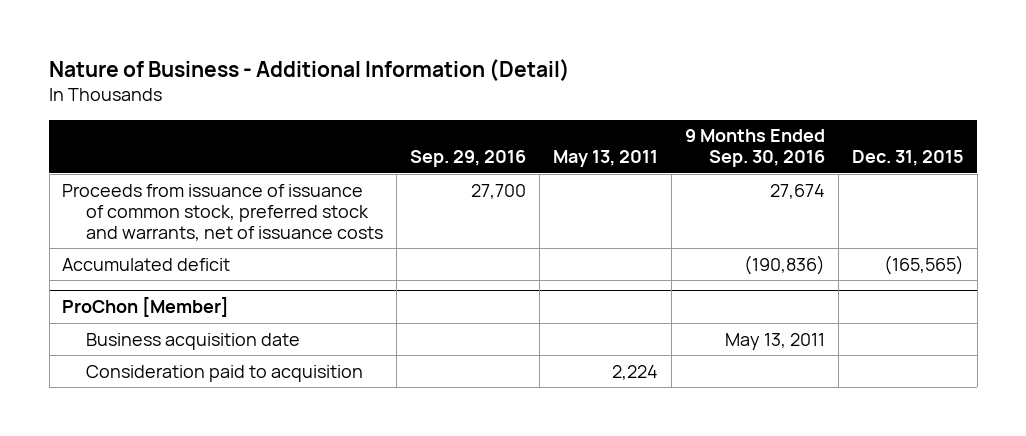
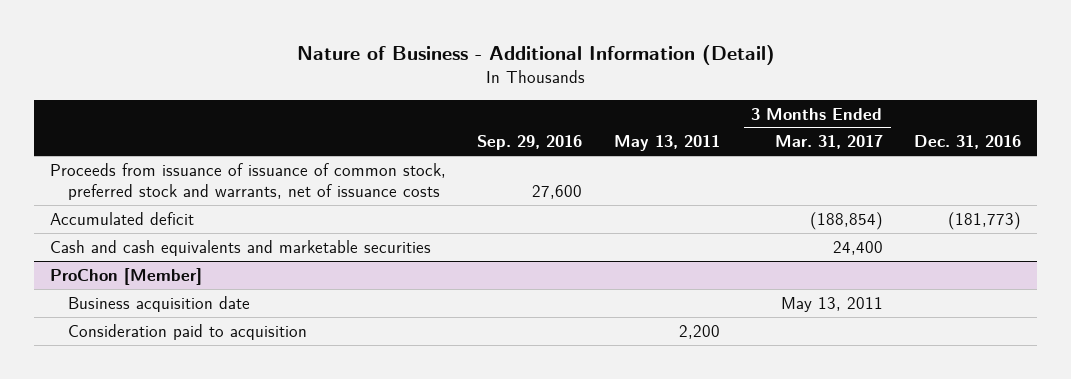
- | Sep. 29, 2016 | May 13, 2011 | 9 Months Ended Sep. 30, 2016 | Dec. 31, 2015
+ | Sep. 29, 2016 | May 13, 2011 | 3 Months Ended Mar. 31, 2017 | Dec. 31, 2016
- Proceeds from issuance of issuance of common stock, preferred stock and warrants, net of issuance costs | 27,700 | | 27,674 |
+ Proceeds from issuance of issuance of common stock, preferred stock and warrants, net of issuance costs | 27,600 | | |
+ Cash and cash equivalents and marketable securities | | | 24,400 |
@ ProChon [Member]
- Consideration paid to acquisition | | 2,224 | |
+ Consideration paid to acquisition | | 2,200 | |

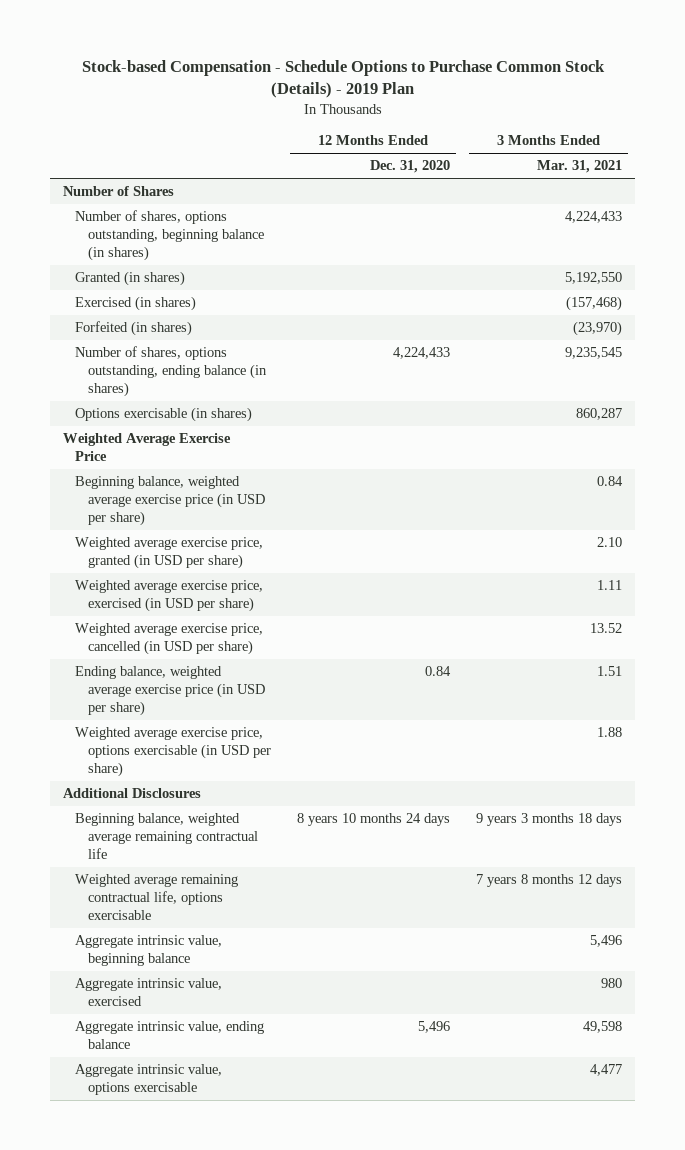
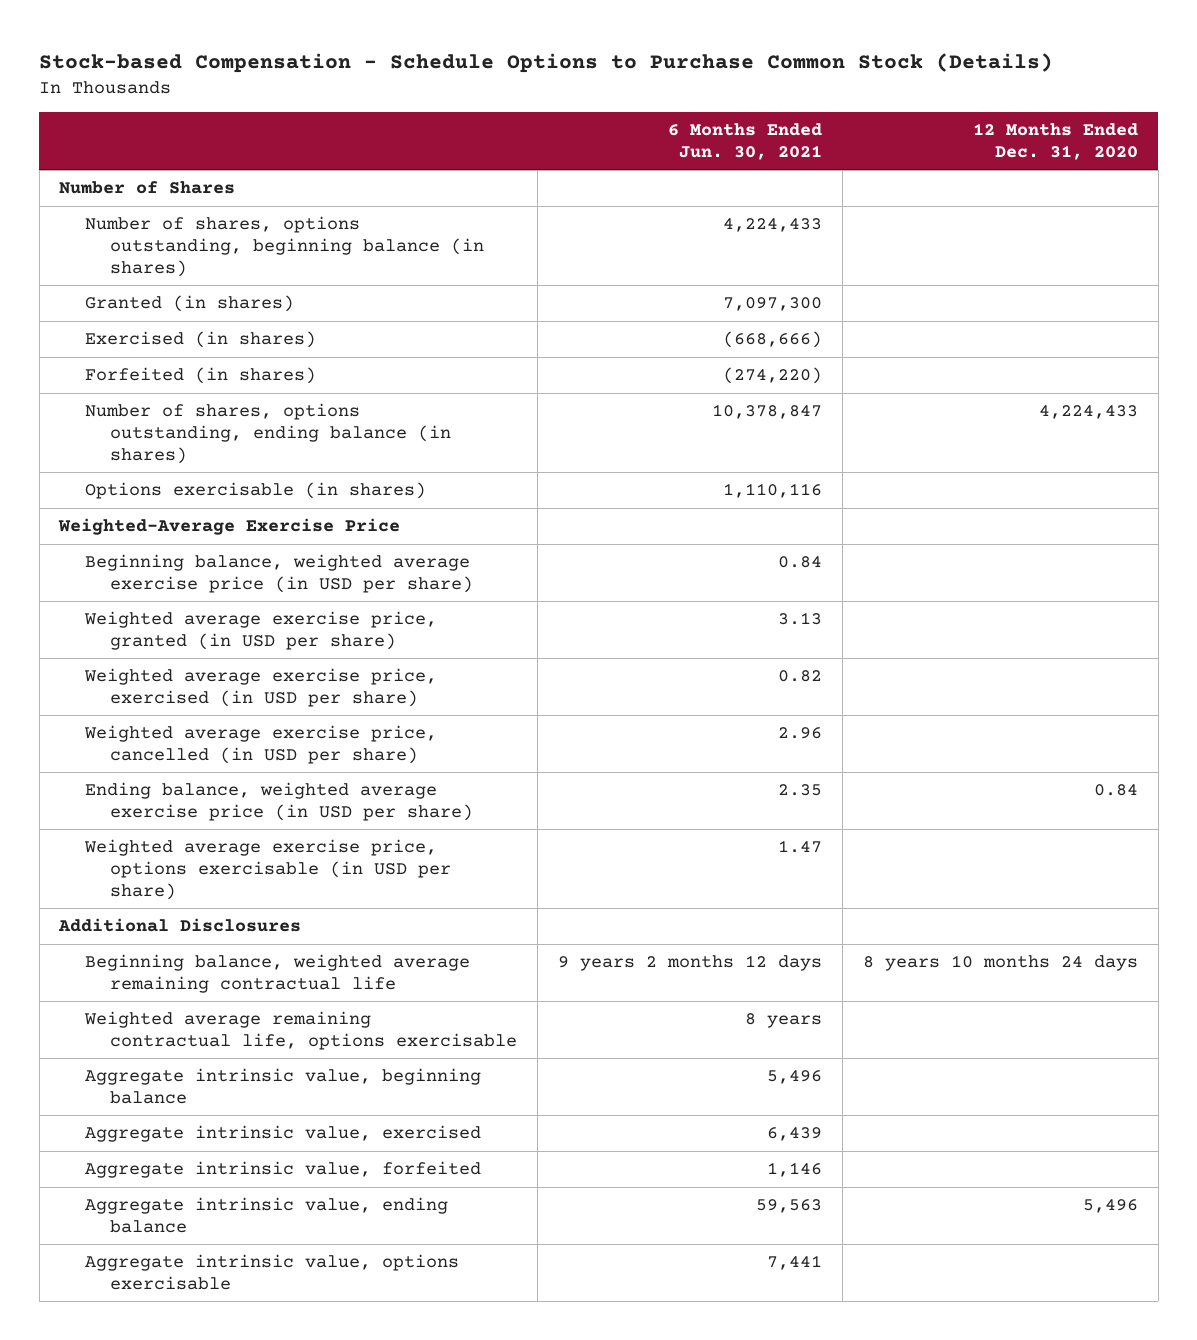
- Stock-based Compensation - Schedule Options to Purchase Common Stock (Details) - 2019 Plan
+ Stock-based Compensation - Schedule Options to Purchase Common Stock (Details)
- | 12 Months Ended Dec. 31, 2020 | 3 Months Ended Mar. 31, 2021
+ | 6 Months Ended Jun. 30, 2021 | 12 Months Ended Dec. 31, 2020
- Weighted Average Exercise Price
+ Weighted-Average Exercise Price
+ Aggregate intrinsic value, forfeited | 1,146 |

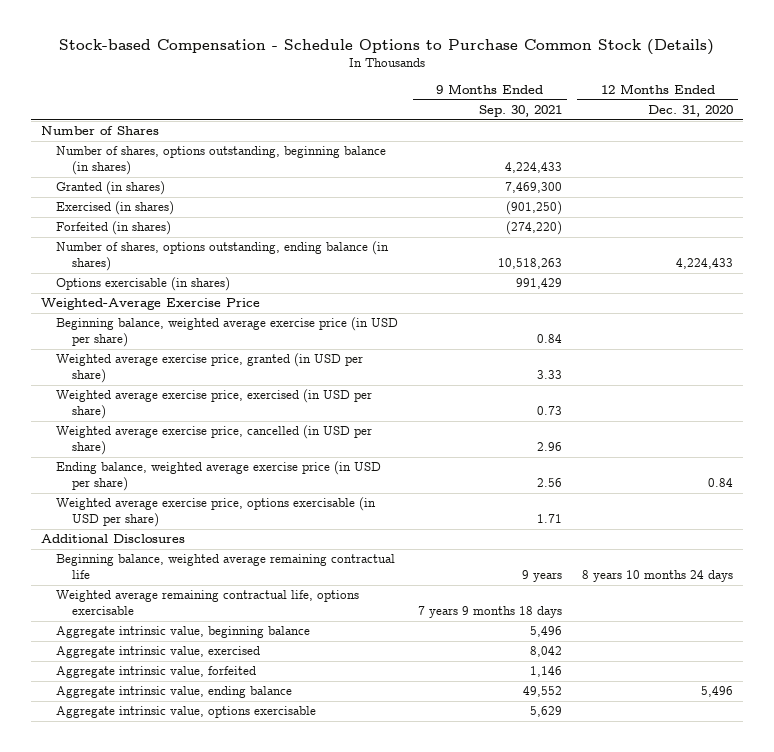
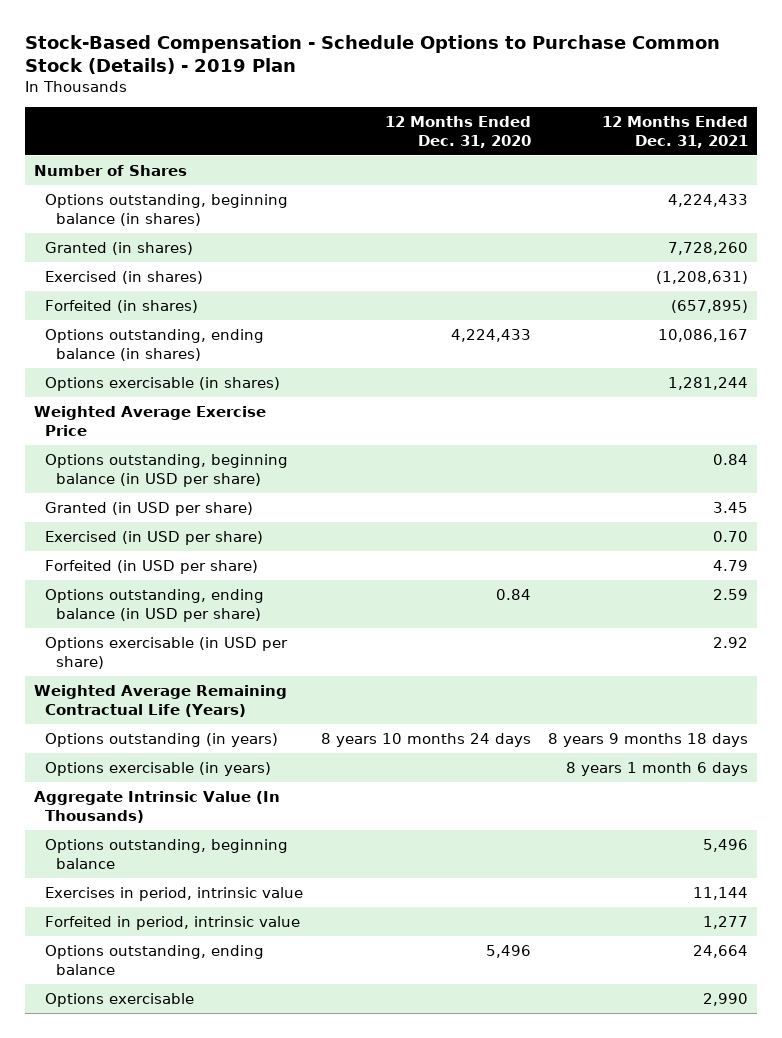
- Stock-based Compensation - Schedule Options to Purchase Common Stock (Details)
+ Stock-Based Compensation - Schedule Options to Purchase Common Stock (Details) - 2019 Plan
- | 9 Months Ended Sep. 30, 2021 | 12 Months Ended Dec. 31, 2020
+ | 12 Months Ended Dec. 31, 2020 | 12 Months Ended Dec. 31, 2021
- Number of shares, options outstanding, beginning balance (in shares) | 4,224,433 |
+ Options outstanding, beginning balance (in shares) | | 4,224,433
- Number of shares, options outstanding, ending balance (in shares) | 10,518,263 | 4,224,433
+ Options outstanding, ending balance (in shares) | 4,224,433 | 10,086,167
- Weighted-Average Exercise Price
- Beginning balance, weighted average exercise price (in USD per share) | 0.84 |
- Weighted average exercise price, granted (in USD per share) | 3.33 |
- Weighted average exercise price, exercised (in USD per share) | 0.73 |
- Weighted average exercise price, cancelled (in USD per share) | 2.96 |
- Ending balance, weighted average exercise price (in USD per share) | 2.56 | 0.84
- Weighted average exercise price, options exercisable (in USD per share) | 1.71 |
- Additional Disclosures
- Beginning balance, weighted average remaining contractual life | 9 years | 8 years 10 months 24 days
- Weighted average remaining contractual life, options exercisable | 7 years 9 months 18 days |
- Aggregate intrinsic value, beginning balance | 5,496 |
- Aggregate intrinsic value, exercised | 8,042 |
- Aggregate intrinsic value, forfeited | 1,146 |
- Aggregate intrinsic value, ending balance | 49,552 | 5,496
- Aggregate intrinsic value, options exercisable | 5,629 |
+ Weighted Average Exercise Price
+ Options outstanding, beginning balance (in USD per share) | | 0.84
+ Granted (in USD per share) | | 3.45
+ Exercised (in USD per share) | | 0.70
+ Forfeited (in USD per share) | | 4.79
+ Options outstanding, ending balance (in USD per share) | 0.84 | 2.59
+ Options exercisable (in USD per share) | | 2.92
+ Weighted Average Remaining Contractual Life (Years)
+ Options outstanding (in years) | 8 years 10 months 24 days | 8 years 9 months 18 days
+ Options exercisable (in years) | | 8 years 1 month 6 days
+ Aggregate Intrinsic Value (In Thousands)
+ Options outstanding, beginning balance | | 5,496
+ Exercises in period, intrinsic value | | 11,144
+ Forfeited in period, intrinsic value | | 1,277
+ Options outstanding, ending balance | 5,496 | 24,664
+ Options exercisable | | 2,990

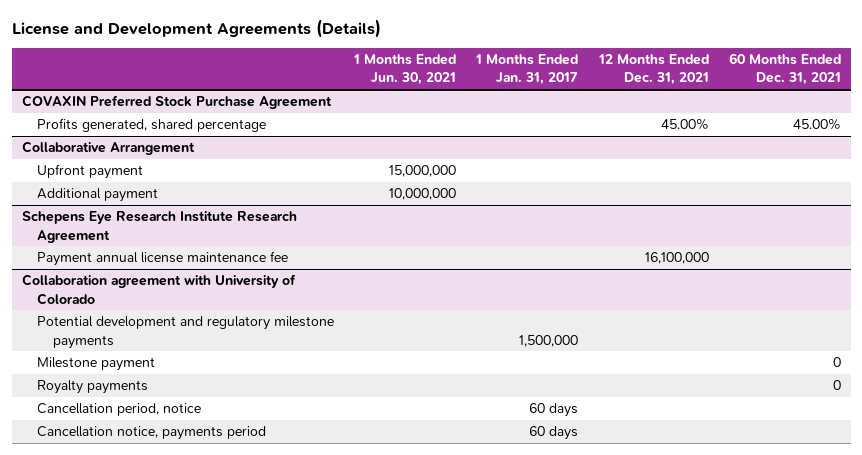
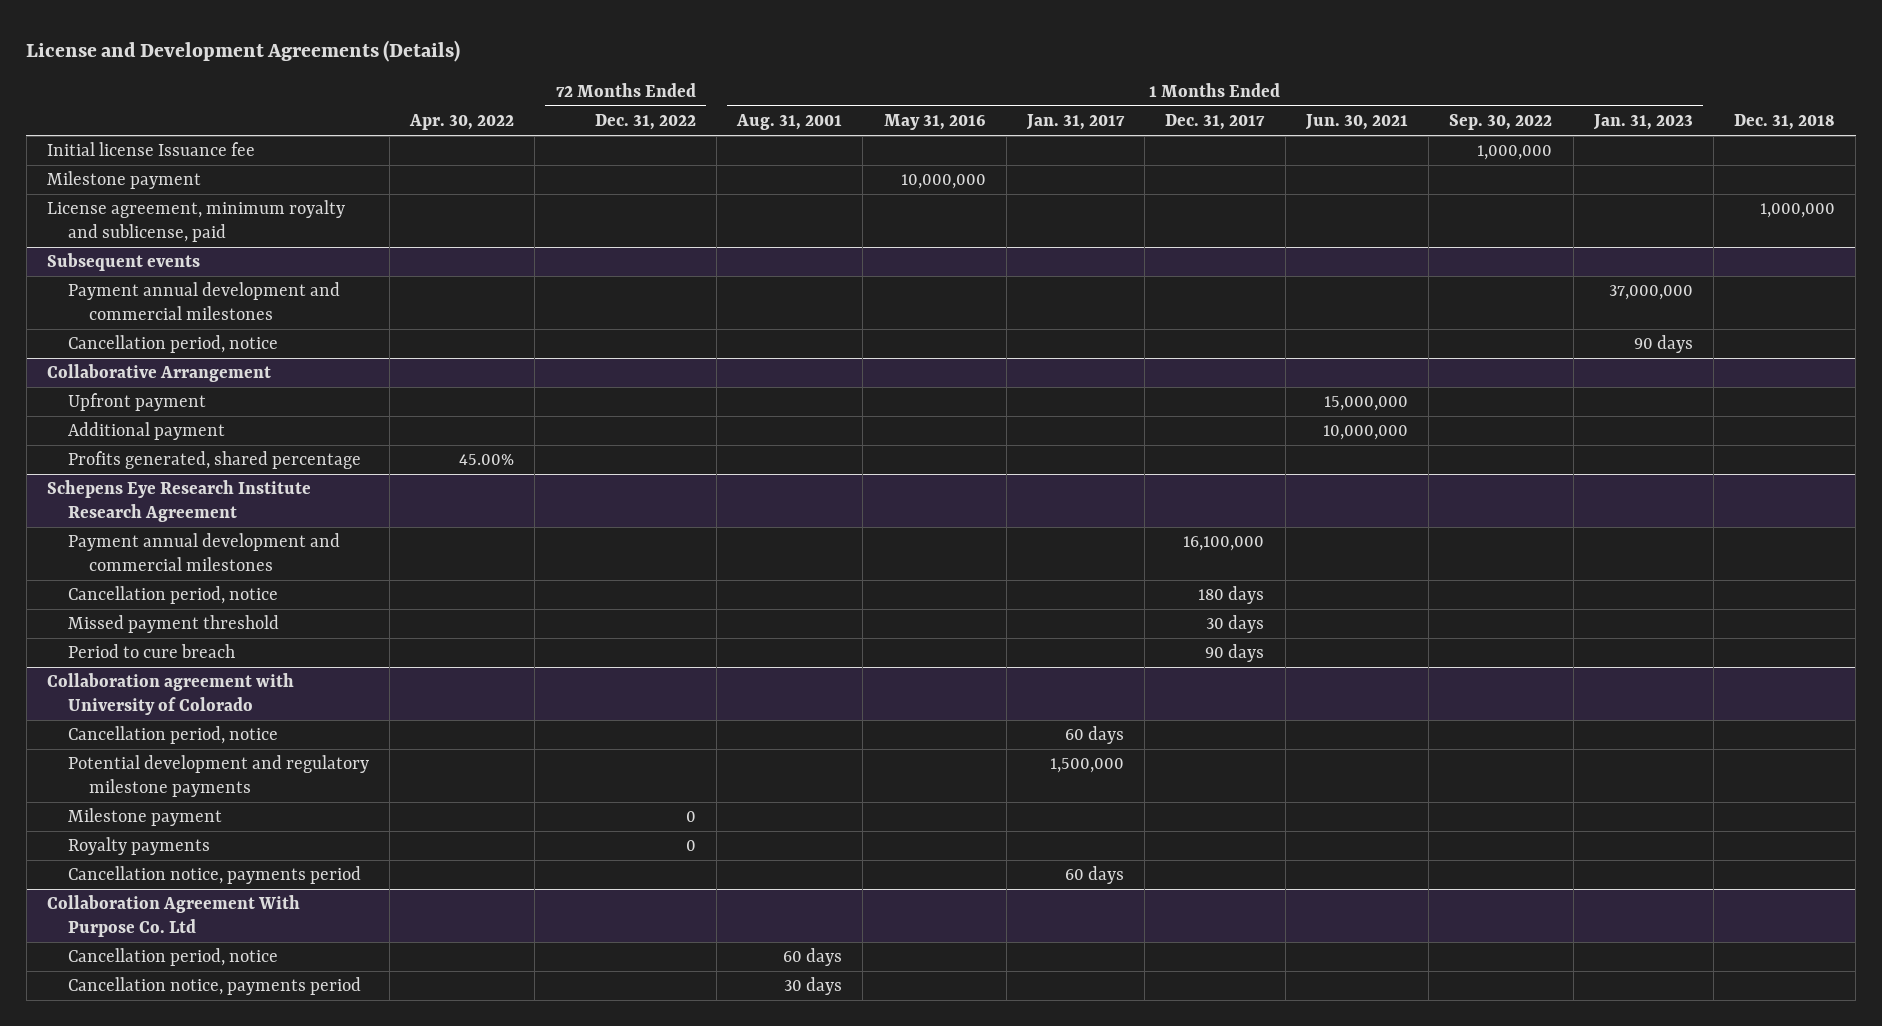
- | 1 Months Ended Jun. 30, 2021 | 1 Months Ended Jan. 31, 2017 | 12 Months Ended Dec. 31, 2021 | 60 Months Ended Dec. 31, 2021
+ | Apr. 30, 2022 | 72 Months Ended Dec. 31, 2022 | 1 Months Ended Aug. 31, 2001 | 1 Months Ended May 31, 2016 | 1 Months Ended Jan. 31, 2017 | 1 Months Ended Dec. 31, 2017 | 1 Months Ended Jun. 30, 2021 | 1 Months Ended Sep. 30, 2022 | 1 Months Ended Jan. 31, 2023 | Dec. 31, 2018
- COVAXIN Preferred Stock Purchase Agreement
- Profits generated, shared percentage | | | 45.00% | 45.00%
+ Initial license Issuance fee | | | | | | | | 1,000,000 | |
+ Milestone payment | | | | 10,000,000 | | | | | |
+ License agreement, minimum royalty and sublicense, paid | | | | | | | | | | 1,000,000
+ Subsequent events
+ Payment annual development and commercial milestones | | | | | | | | | 37,000,000 |
+ Cancellation period, notice | | | | | | | | | 90 days |
@ Collaborative Arrangement
+ Profits generated, shared percentage | 45.00% | | | | | | | | |
@ Schepens Eye Research Institute Research Agreement
- Payment annual license maintenance fee | | | 16,100,000 |
+ Payment annual development and commercial milestones | | | | | | 16,100,000 | | | |
+ Cancellation period, notice | | | | | | 180 days | | | |
+ Missed payment threshold | | | | | | 30 days | | | |
+ Period to cure breach | | | | | | 90 days | | | |
@ Collaboration agreement with University of Colorado
moved up: Cancellation period, notice | | | | | 60 days | | | | |
+ Collaboration Agreement With Purpose Co. Ltd
+ Cancellation period, notice | | | 60 days | | | | | | |
+ Cancellation notice, payments period | | | 30 days | | | | | | |

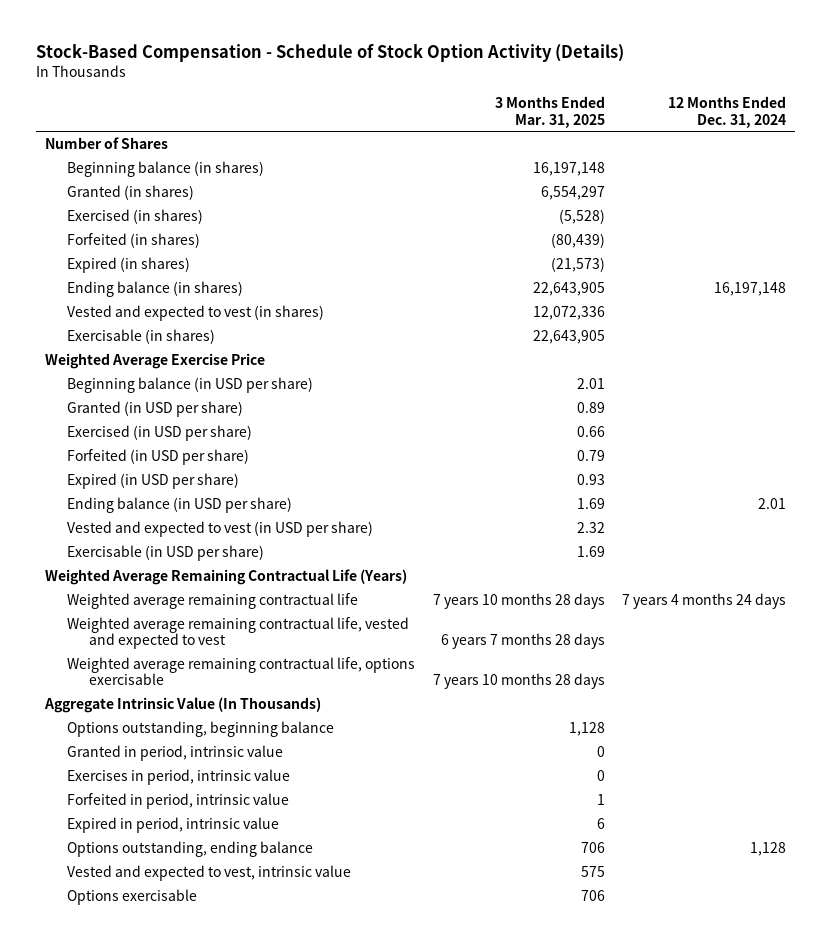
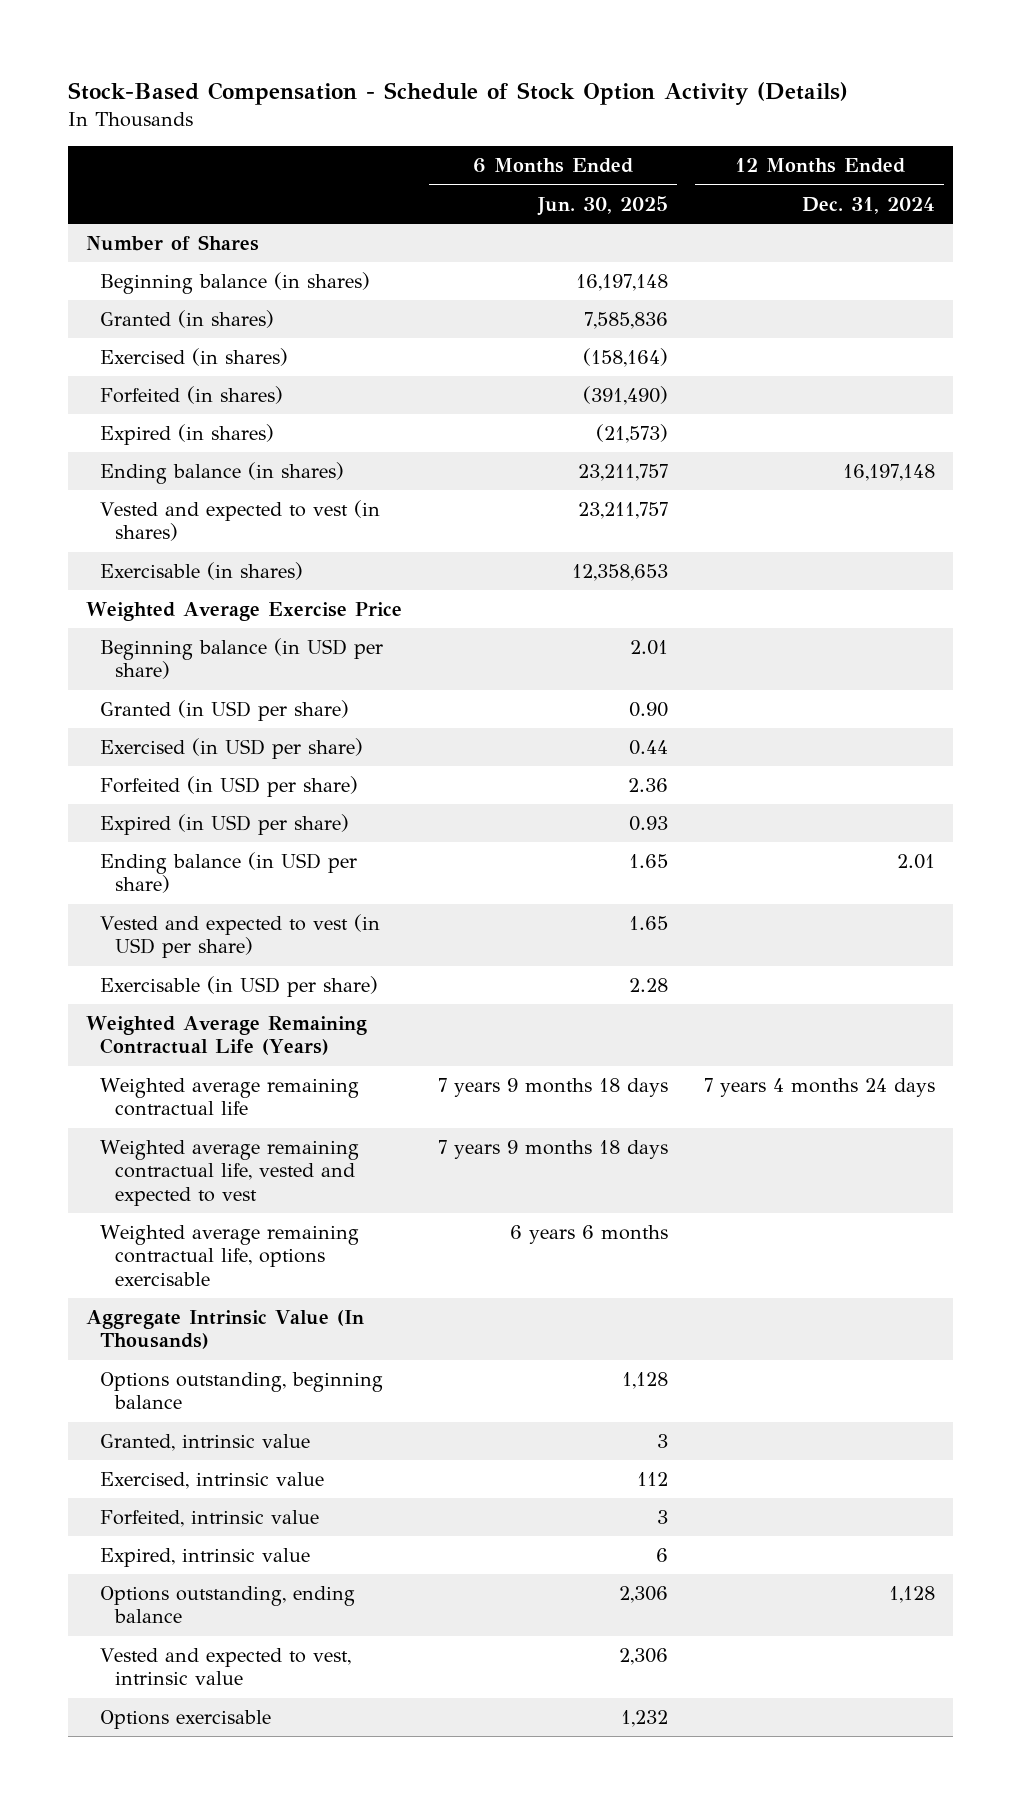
- | 3 Months Ended Mar. 31, 2025 | 12 Months Ended Dec. 31, 2024
+ | 6 Months Ended Jun. 30, 2025 | 12 Months Ended Dec. 31, 2024
- Granted in period, intrinsic value | 0 |
- Exercises in period, intrinsic value | 0 |
- Forfeited in period, intrinsic value | 1 |
- Expired in period, intrinsic value | 6 |
+ Granted, intrinsic value | 3 |
+ Exercised, intrinsic value | 112 |
+ Forfeited, intrinsic value | 3 |
+ Expired, intrinsic value | 6 |

